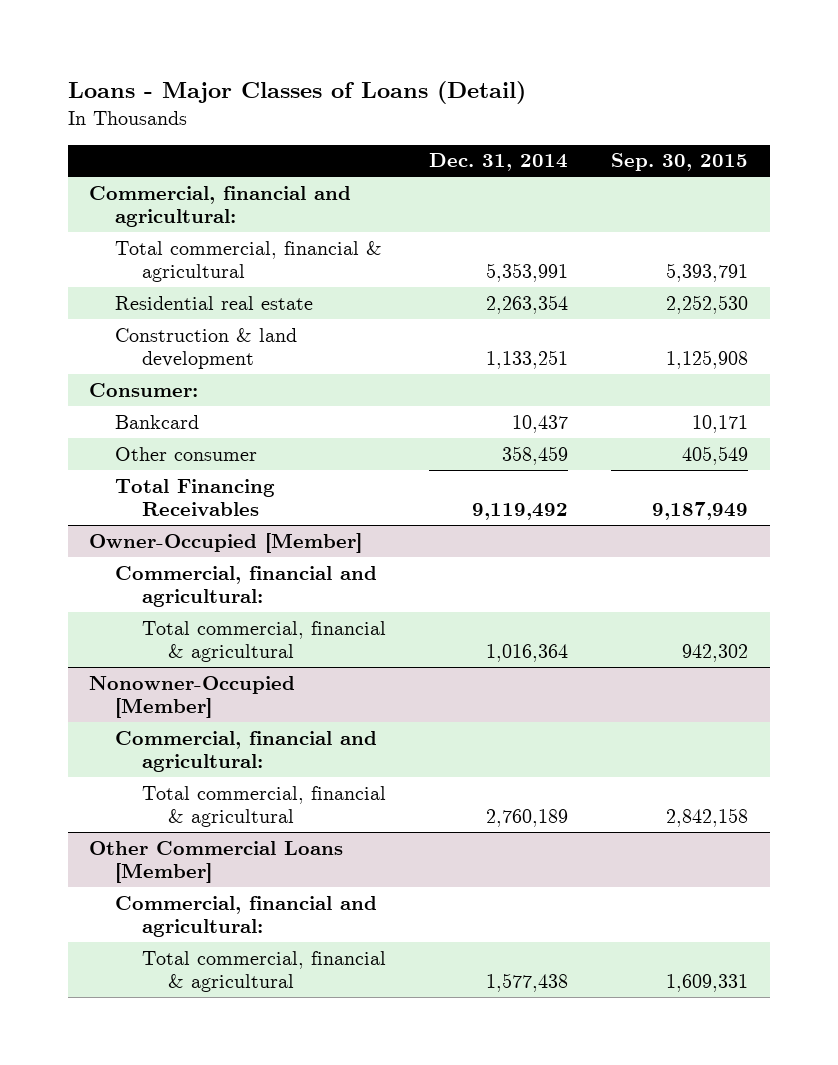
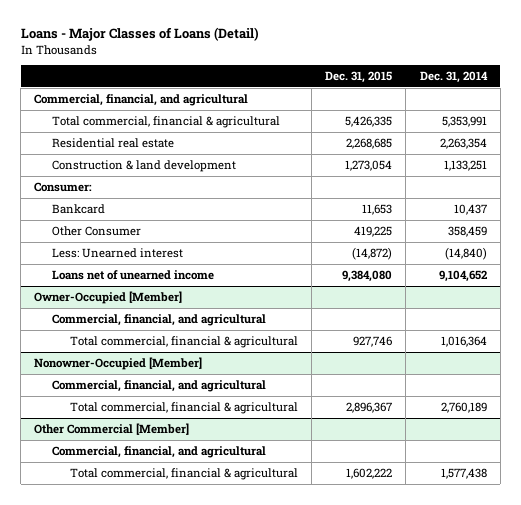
- | Dec. 31, 2014 | Sep. 30, 2015
+ | Dec. 31, 2015 | Dec. 31, 2014
- Commercial, financial and agricultural:
+ Commercial, financial, and agricultural
- Other consumer | 358,459 | 405,549
- Total Financing Receivables | 9,119,492 | 9,187,949
+ Other Consumer | 419,225 | 358,459
+ Less: Unearned interest | (14,872) | (14,840)
+ Loans net of unearned income | 9,384,080 | 9,104,652
@ Owner-Occupied [Member]
- Commercial, financial and agricultural:
+ Commercial, financial, and agricultural
@ Nonowner-Occupied [Member]
- Commercial, financial and agricultural:
+ Commercial, financial, and agricultural
- Other Commercial Loans [Member]
- Commercial, financial and agricultural:
+ Other Commercial [Member]
+ Commercial, financial, and agricultural

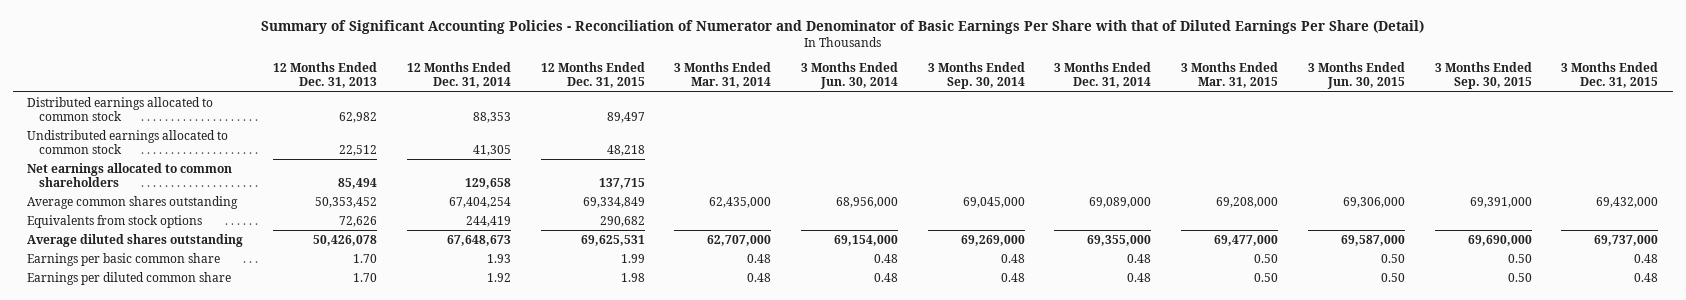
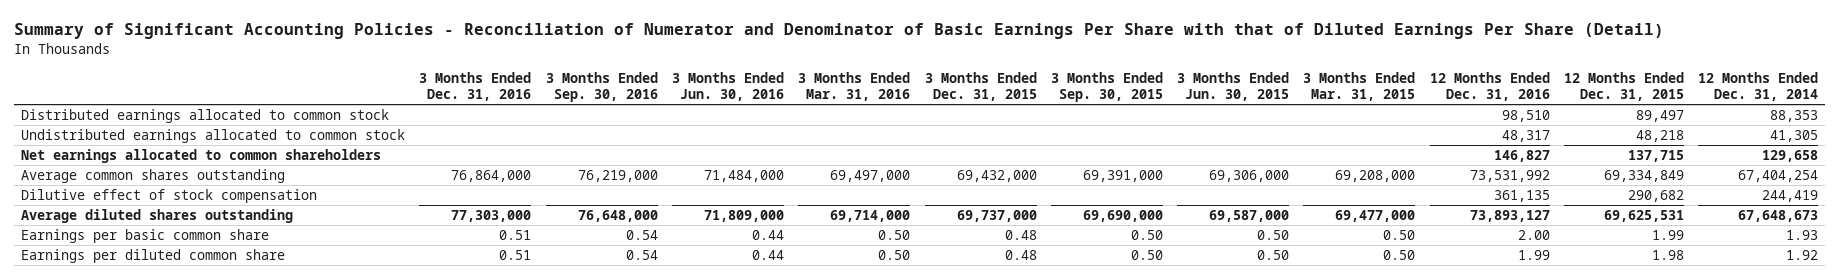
- | 12 Months Ended Dec. 31, 2013 | 12 Months Ended Dec. 31, 2014 | 12 Months Ended Dec. 31, 2015 | 3 Months Ended Mar. 31, 2014 | 3 Months Ended Jun. 30, 2014 | 3 Months Ended Sep. 30, 2014 | 3 Months Ended Dec. 31, 2014 | 3 Months Ended Mar. 31, 2015 | 3 Months Ended Jun. 30, 2015 | 3 Months Ended Sep. 30, 2015 | 3 Months Ended Dec. 31, 2015
+ | 3 Months Ended Dec. 31, 2016 | 3 Months Ended Sep. 30, 2016 | 3 Months Ended Jun. 30, 2016 | 3 Months Ended Mar. 31, 2016 | 3 Months Ended Dec. 31, 2015 | 3 Months Ended Sep. 30, 2015 | 3 Months Ended Jun. 30, 2015 | 3 Months Ended Mar. 31, 2015 | 12 Months Ended Dec. 31, 2016 | 12 Months Ended Dec. 31, 2015 | 12 Months Ended Dec. 31, 2014
- Equivalents from stock options | 72,626 | 244,419 | 290,682 | | | | | | | |
+ Dilutive effect of stock compensation | | | | | | | | | 361,135 | 290,682 | 244,419

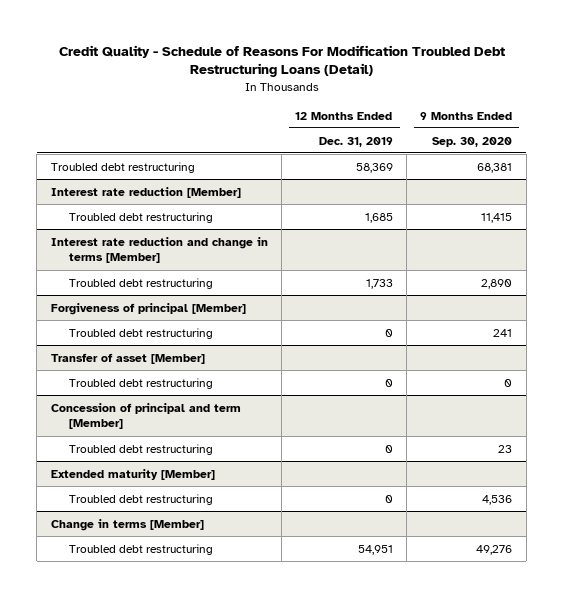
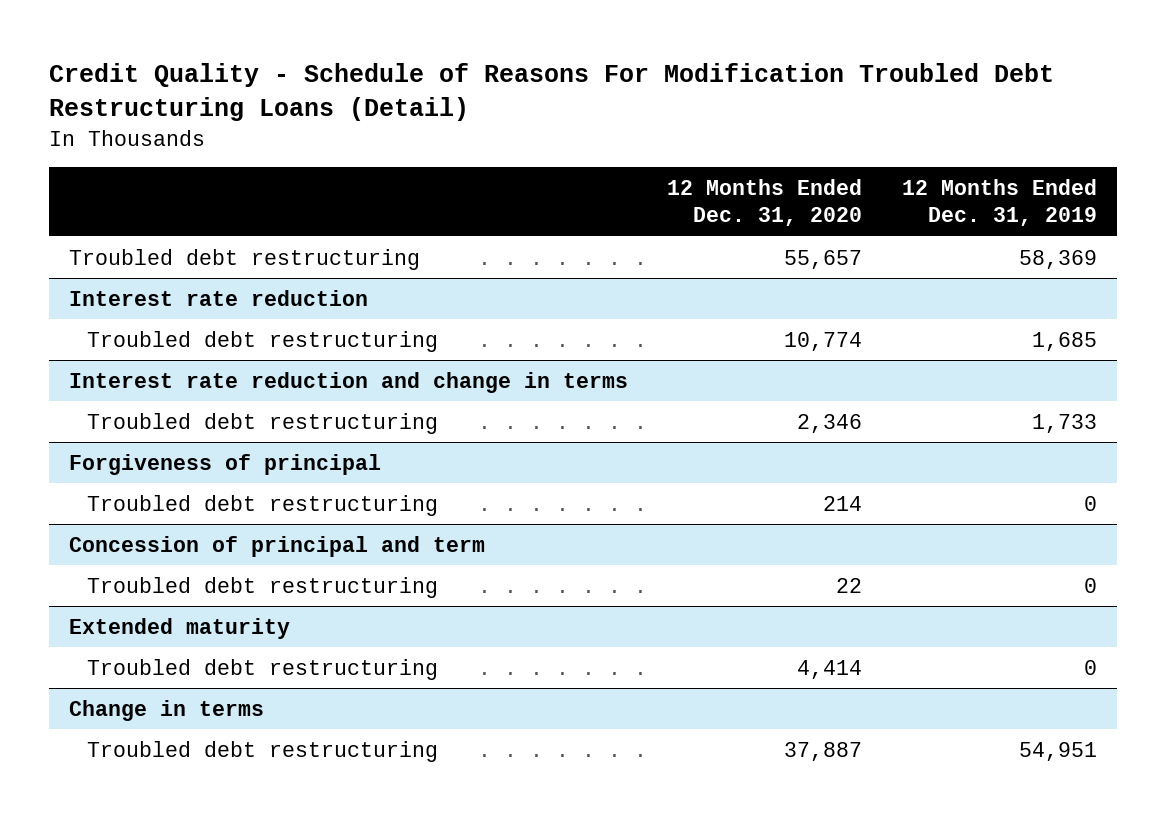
- | 12 Months Ended Dec. 31, 2019 | 9 Months Ended Sep. 30, 2020
+ | 12 Months Ended Dec. 31, 2020 | 12 Months Ended Dec. 31, 2019
- Interest rate reduction [Member]
+ Interest rate reduction
- Interest rate reduction and change in terms [Member]
+ Interest rate reduction and change in terms
- Forgiveness of principal [Member]
- Troubled debt restructuring | 0 | 241
- Transfer of asset [Member]
+ Forgiveness of principal
- Concession of principal and term [Member]
+ Concession of principal and term
- Extended maturity [Member]
+ Extended maturity
- Change in terms [Member]
+ Change in terms

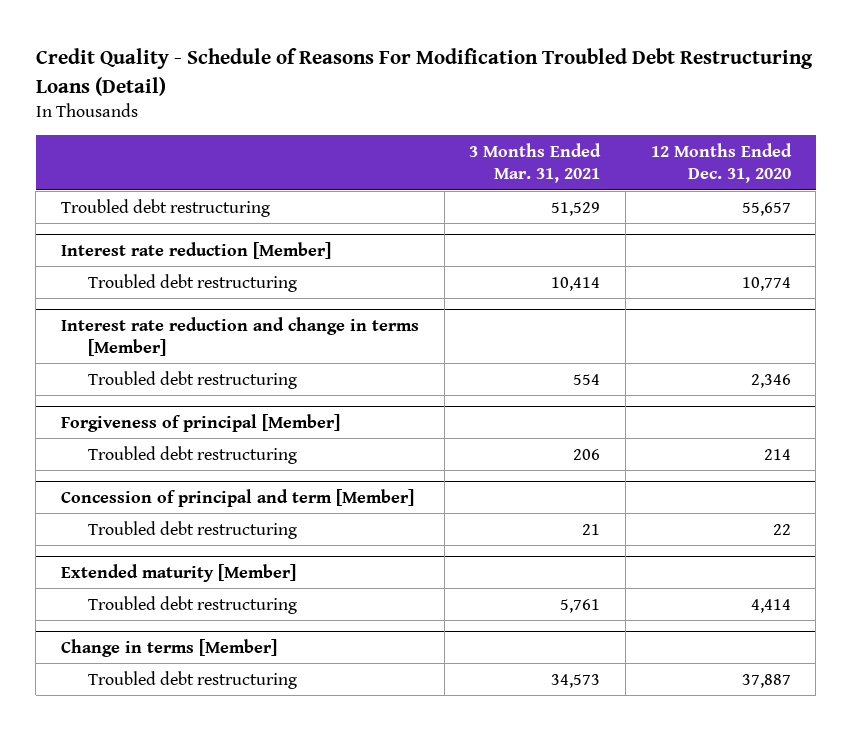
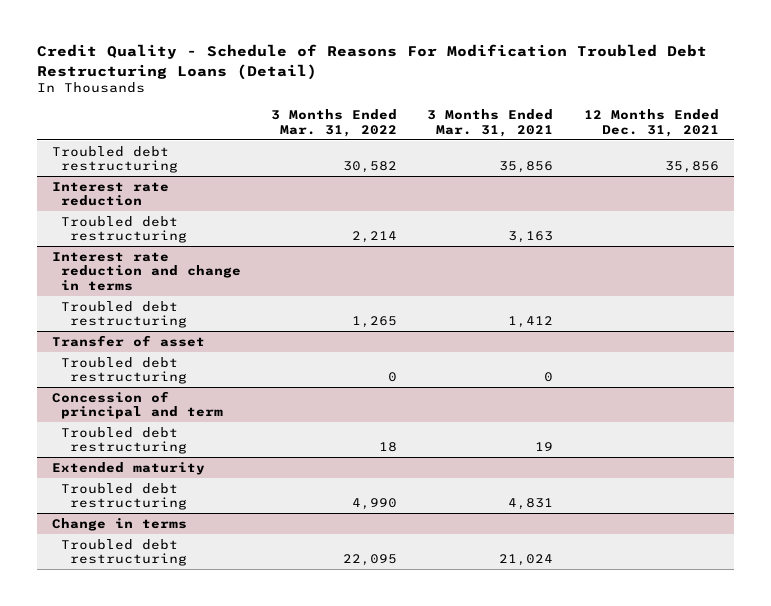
- | 3 Months Ended Mar. 31, 2021 | 12 Months Ended Dec. 31, 2020
+ | 3 Months Ended Mar. 31, 2022 | 3 Months Ended Mar. 31, 2021 | 12 Months Ended Dec. 31, 2021
- Troubled debt restructuring | 51,529 | 55,657
- Interest rate reduction [Member]
- Troubled debt restructuring | 10,414 | 10,774
- Interest rate reduction and change in terms [Member]
- Troubled debt restructuring | 554 | 2,346
- Forgiveness of principal [Member]
- Troubled debt restructuring | 206 | 214
- Concession of principal and term [Member]
- Troubled debt restructuring | 21 | 22
- Extended maturity [Member]
- Troubled debt restructuring | 5,761 | 4,414
- Change in terms [Member]
- Troubled debt restructuring | 34,573 | 37,887
+ Troubled debt restructuring | 30,582 | 35,856 | 35,856
+ Interest rate reduction
+ Troubled debt restructuring | 2,214 | 3,163 |
+ Interest rate reduction and change in terms
+ Troubled debt restructuring | 1,265 | 1,412 |
+ Transfer of asset
+ Troubled debt restructuring | 0 | 0 |
+ Concession of principal and term
+ Troubled debt restructuring | 18 | 19 |
+ Extended maturity
+ Troubled debt restructuring | 4,990 | 4,831 |
+ Change in terms
+ Troubled debt restructuring | 22,095 | 21,024 |

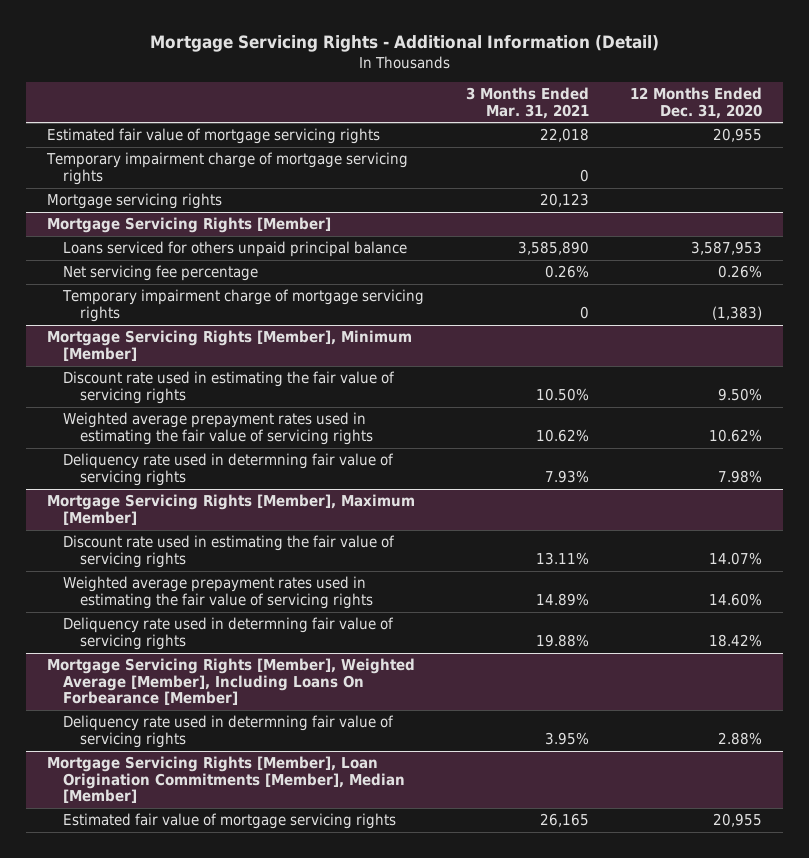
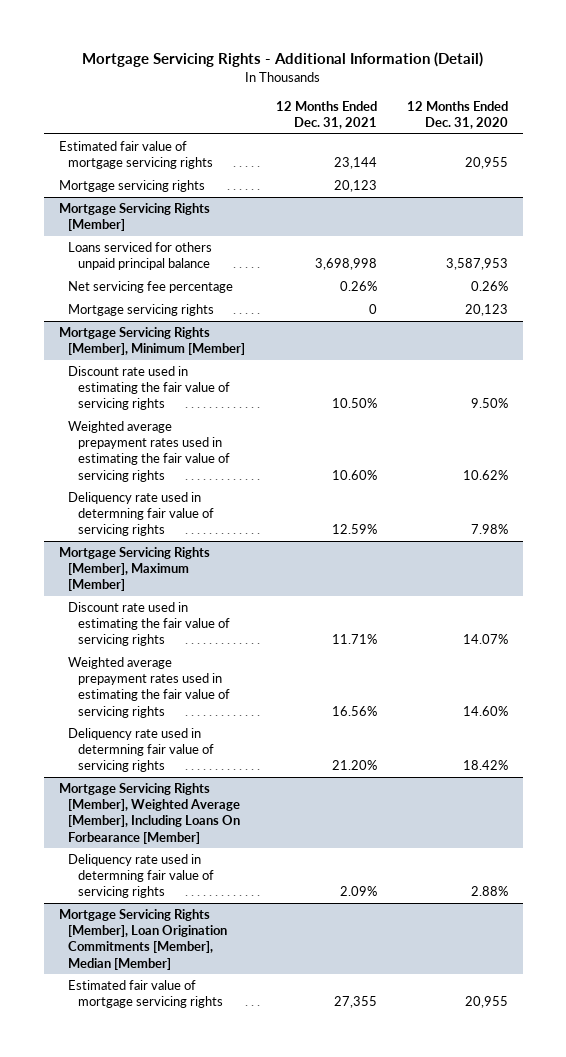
- | 3 Months Ended Mar. 31, 2021 | 12 Months Ended Dec. 31, 2020
+ | 12 Months Ended Dec. 31, 2021 | 12 Months Ended Dec. 31, 2020
- Temporary impairment charge of mortgage servicing rights | 0 |
@ Mortgage Servicing Rights [Member]
- Temporary impairment charge of mortgage servicing rights | 0 | (1,383)
+ Mortgage servicing rights | 0 | 20,123

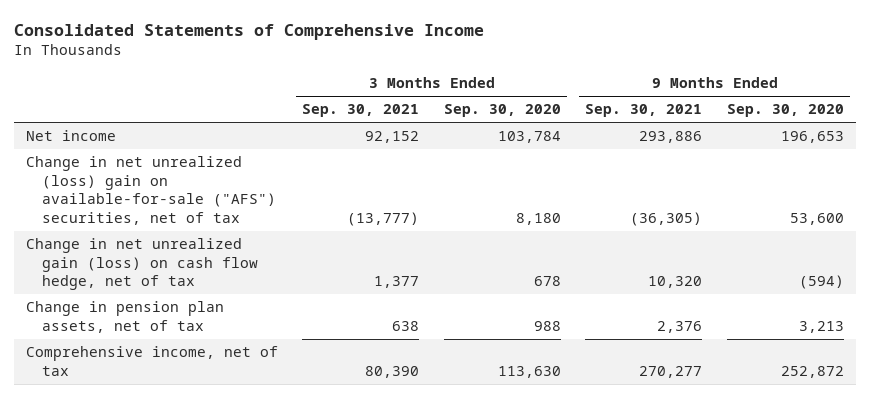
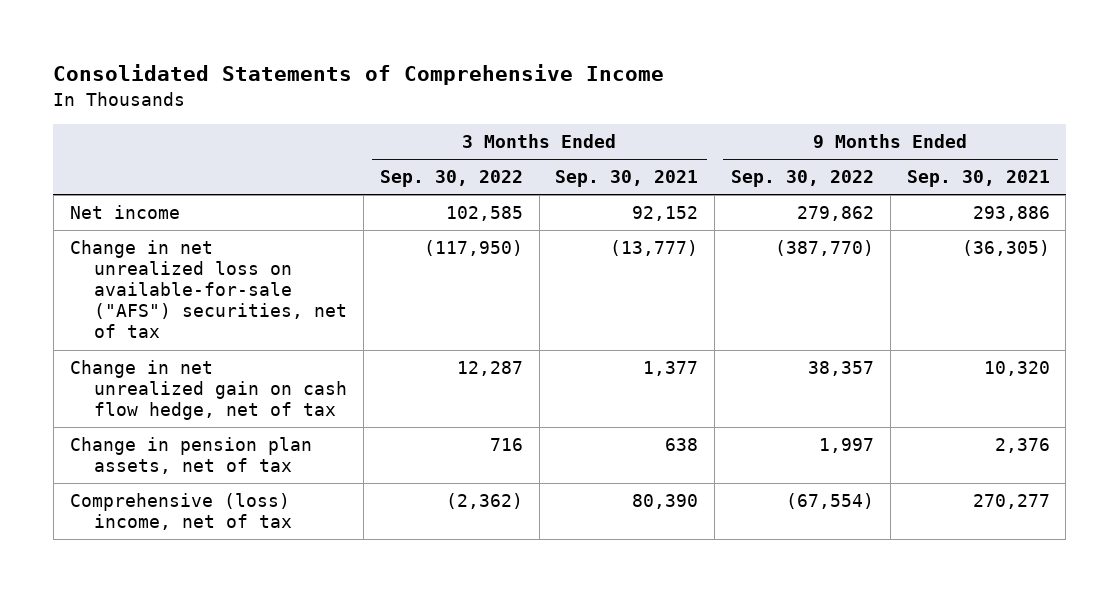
- | 3 Months Ended Sep. 30, 2021 | 3 Months Ended Sep. 30, 2020 | 9 Months Ended Sep. 30, 2021 | 9 Months Ended Sep. 30, 2020
+ | 3 Months Ended Sep. 30, 2022 | 3 Months Ended Sep. 30, 2021 | 9 Months Ended Sep. 30, 2022 | 9 Months Ended Sep. 30, 2021
- Change in net unrealized (loss) gain on available-for-sale ("AFS") securities, net of tax | (13,777) | 8,180 | (36,305) | 53,600
- Change in net unrealized gain (loss) on cash flow hedge, net of tax | 1,377 | 678 | 10,320 | (594)
+ Change in net unrealized loss on available-for-sale ("AFS") securities, net of tax | (117,950) | (13,777) | (387,770) | (36,305)
+ Change in net unrealized gain on cash flow hedge, net of tax | 12,287 | 1,377 | 38,357 | 10,320
- Comprehensive income, net of tax | 80,390 | 113,630 | 270,277 | 252,872
+ Comprehensive (loss) income, net of tax | (2,362) | 80,390 | (67,554) | 270,277

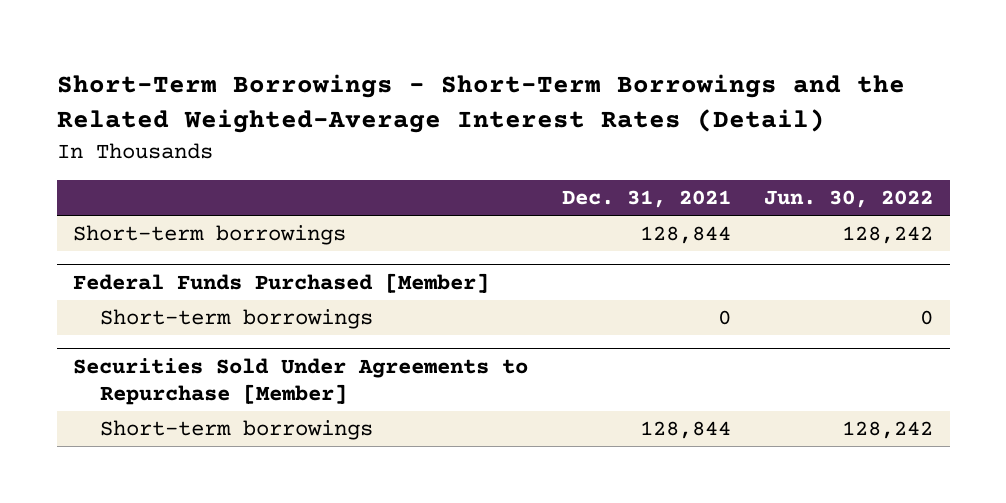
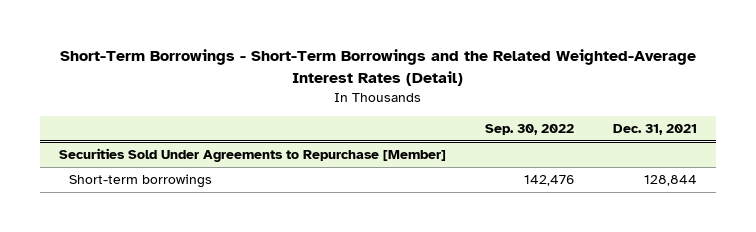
- | Dec. 31, 2021 | Jun. 30, 2022
+ | Sep. 30, 2022 | Dec. 31, 2021
- Short-term borrowings | 128,844 | 128,242
- Federal Funds Purchased [Member]
- Short-term borrowings | 0 | 0

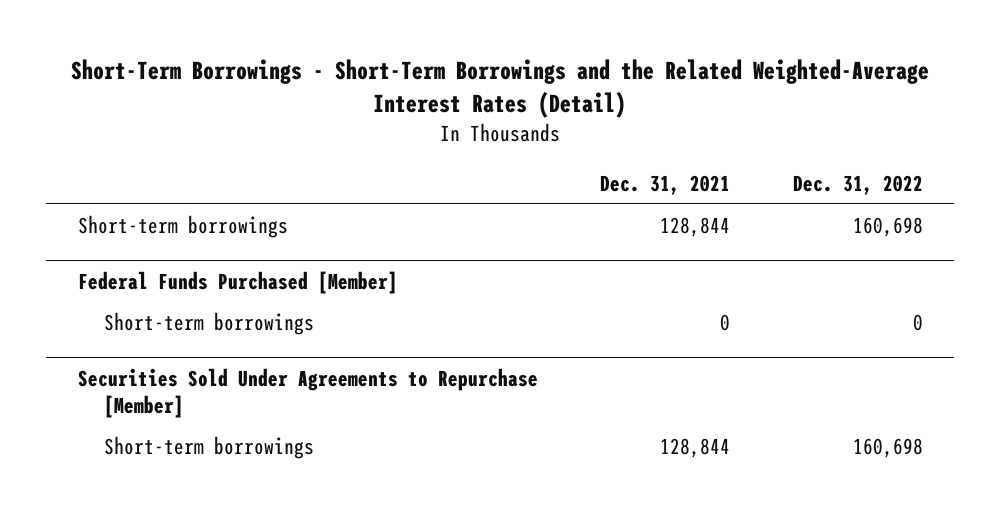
- | Sep. 30, 2022 | Dec. 31, 2021
+ | Dec. 31, 2021 | Dec. 31, 2022
+ Short-term borrowings | 128,844 | 160,698
+ Federal Funds Purchased [Member]
+ Short-term borrowings | 0 | 0

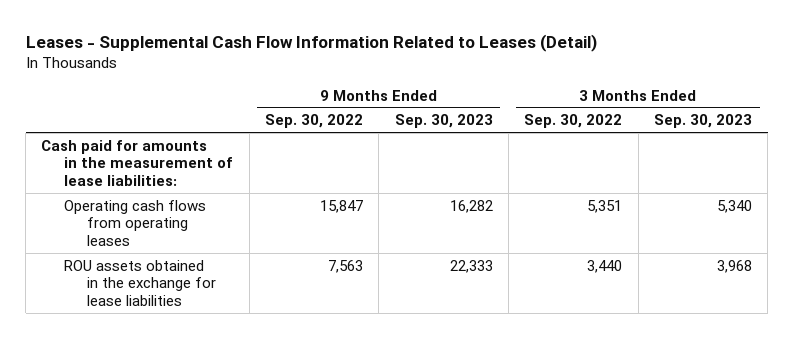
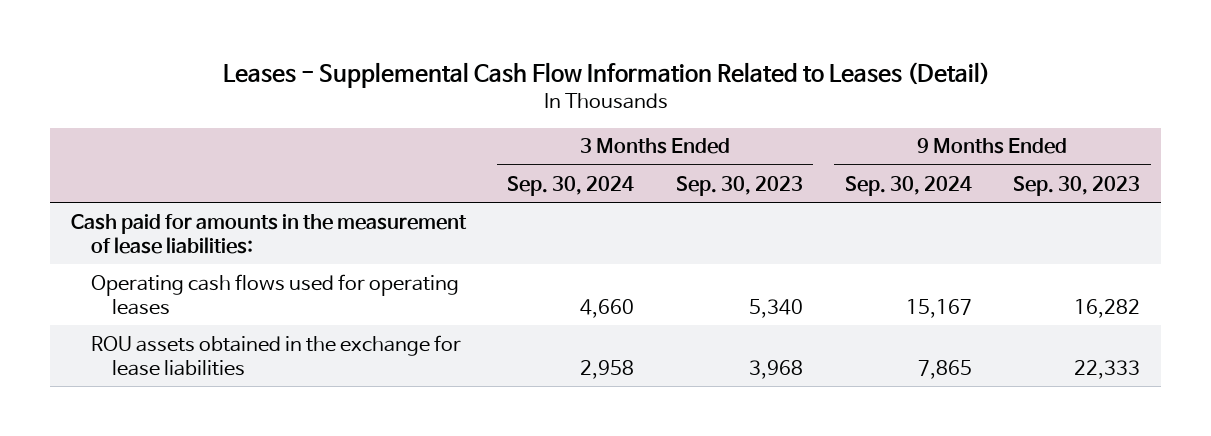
- | 9 Months Ended Sep. 30, 2022 | 9 Months Ended Sep. 30, 2023 | 3 Months Ended Sep. 30, 2022 | 3 Months Ended Sep. 30, 2023
+ | 3 Months Ended Sep. 30, 2024 | 3 Months Ended Sep. 30, 2023 | 9 Months Ended Sep. 30, 2024 | 9 Months Ended Sep. 30, 2023
- Operating cash flows from operating leases | 15,847 | 16,282 | 5,351 | 5,340
+ Operating cash flows used for operating leases | 4,660 | 5,340 | 15,167 | 16,282

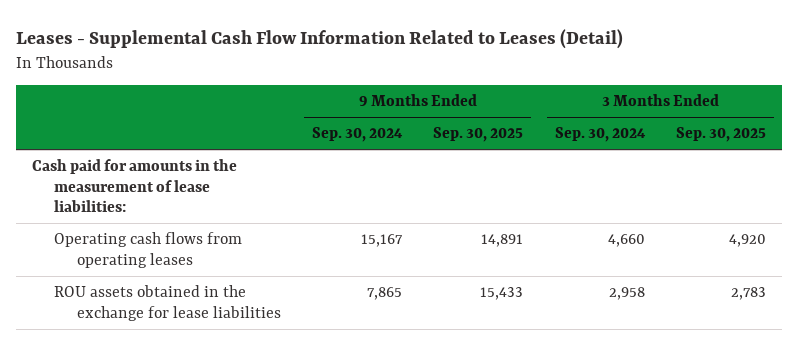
- | 3 Months Ended Sep. 30, 2024 | 3 Months Ended Sep. 30, 2023 | 9 Months Ended Sep. 30, 2024 | 9 Months Ended Sep. 30, 2023
+ | 9 Months Ended Sep. 30, 2024 | 9 Months Ended Sep. 30, 2025 | 3 Months Ended Sep. 30, 2024 | 3 Months Ended Sep. 30, 2025
- Operating cash flows used for operating leases | 4,660 | 5,340 | 15,167 | 16,282
+ Operating cash flows from operating leases | 15,167 | 14,891 | 4,660 | 4,920

